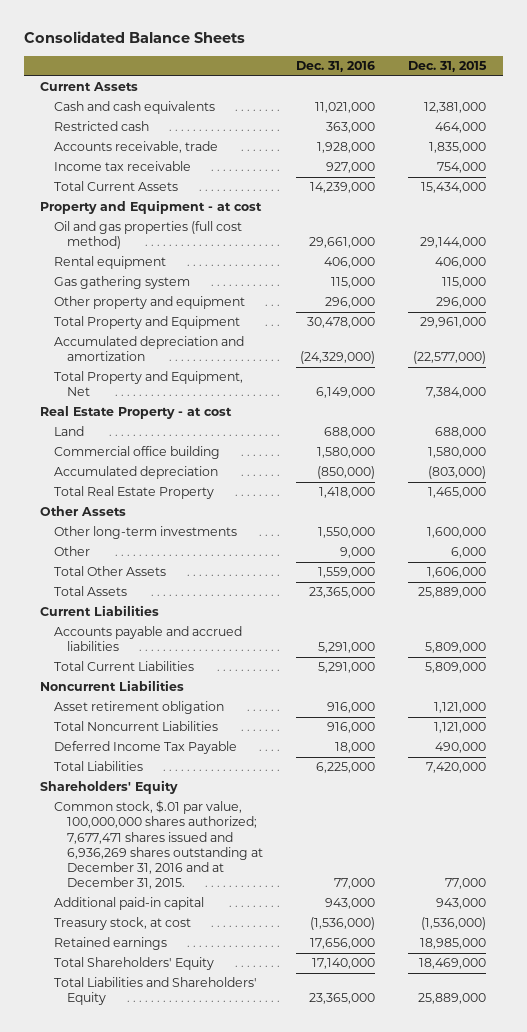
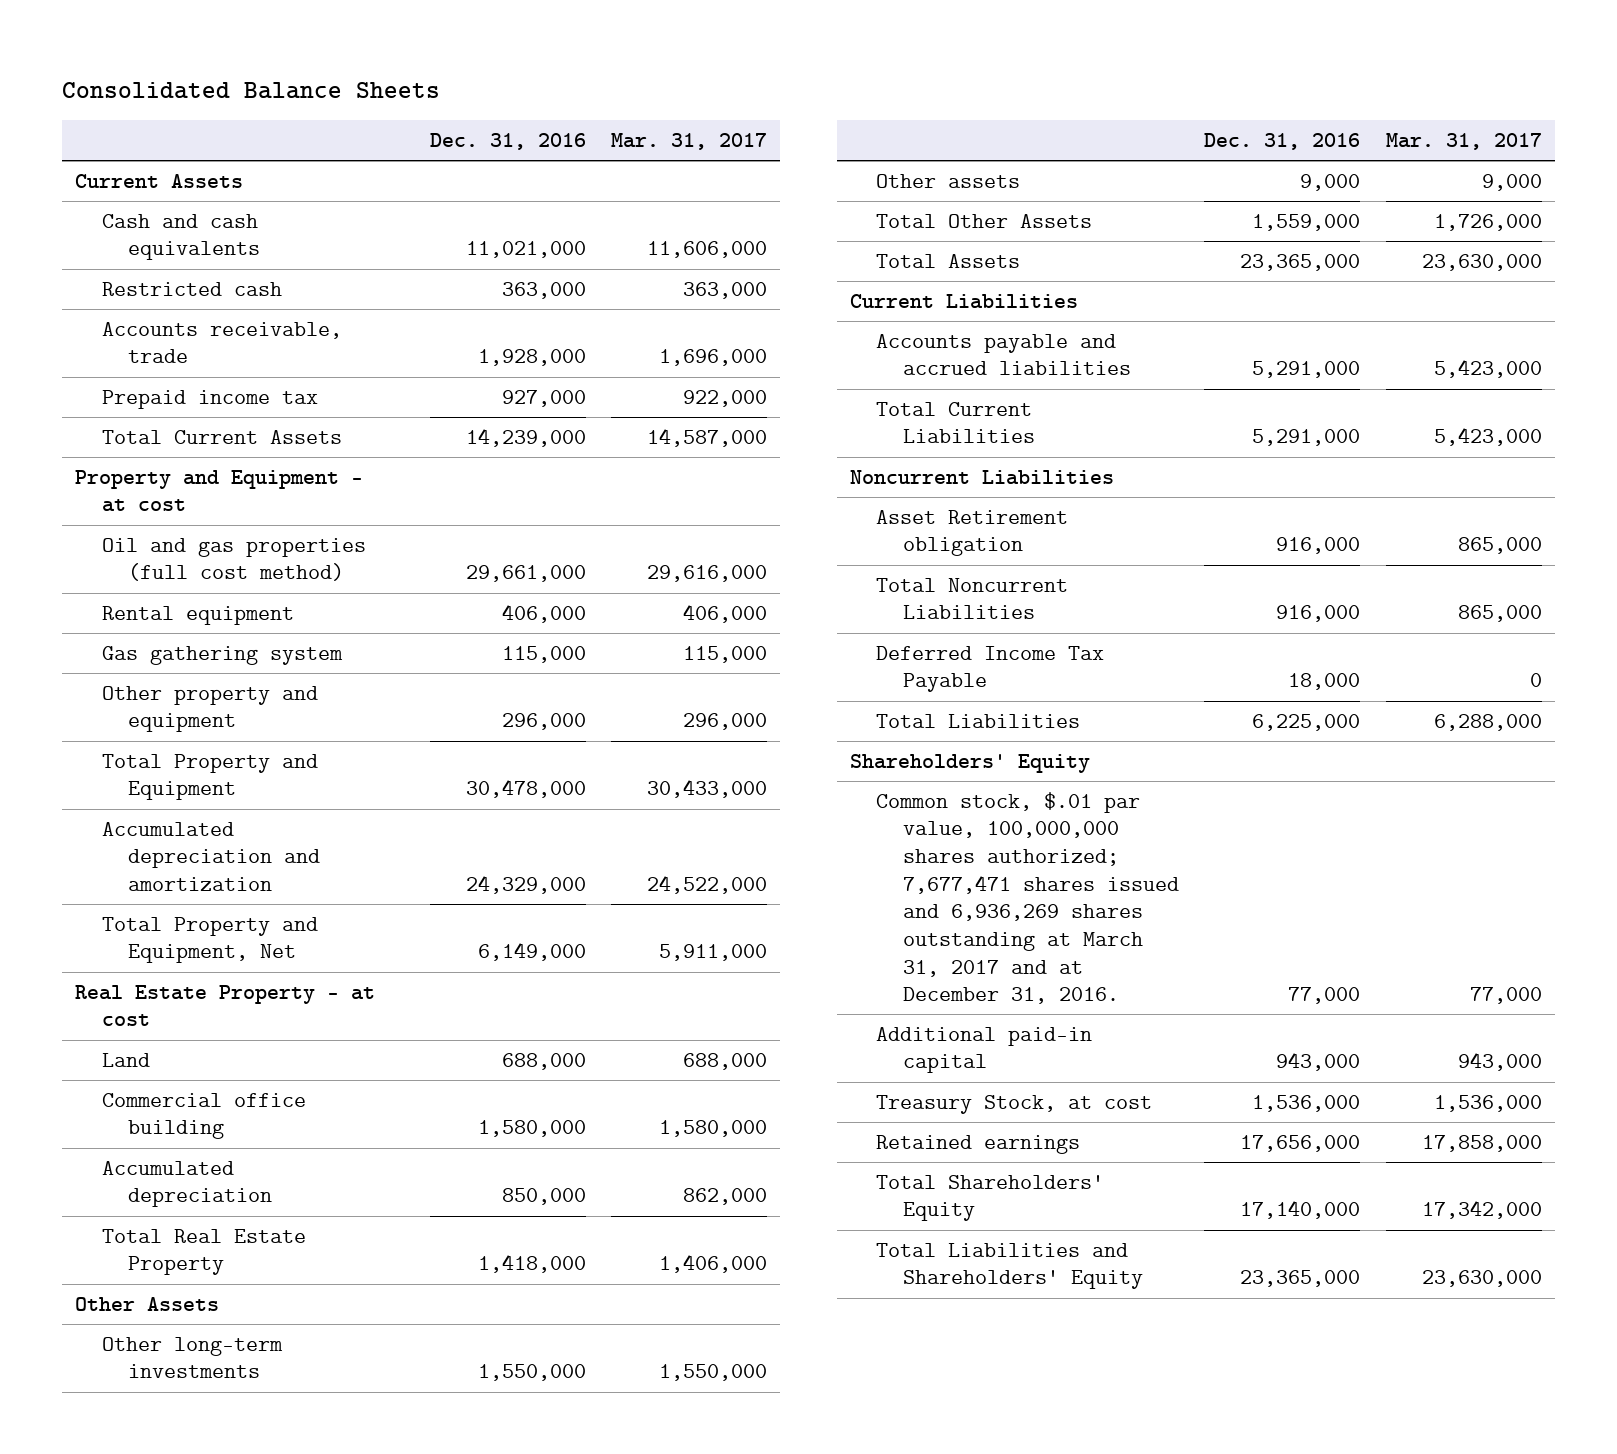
- | Dec. 31, 2016 | Dec. 31, 2015
+ | Dec. 31, 2016 | Mar. 31, 2017
- Income tax receivable | 927,000 | 754,000
+ Prepaid income tax | 927,000 | 922,000
- Accumulated depreciation and amortization | (24,329,000) | (22,577,000)
+ Accumulated depreciation and amortization | 24,329,000 | 24,522,000
- Accumulated depreciation | (850,000) | (803,000)
+ Accumulated depreciation | 850,000 | 862,000
- Other | 9,000 | 6,000
+ Other assets | 9,000 | 9,000
- Asset retirement obligation | 916,000 | 1,121,000
+ Asset Retirement obligation | 916,000 | 865,000
- Common stock, $.01 par value, 100,000,000 shares authorized; 7,677,471 shares issued and 6,936,269 shares outstanding at December 31, 2016 and at December 31, 2015. | 77,000 | 77,000
+ Common stock, $.01 par value, 100,000,000 shares authorized; 7,677,471 shares issued and 6,936,269 shares outstanding at March 31, 2017 and at December 31, 2016. | 77,000 | 77,000
- Treasury stock, at cost | (1,536,000) | (1,536,000)
+ Treasury Stock, at cost | 1,536,000 | 1,536,000

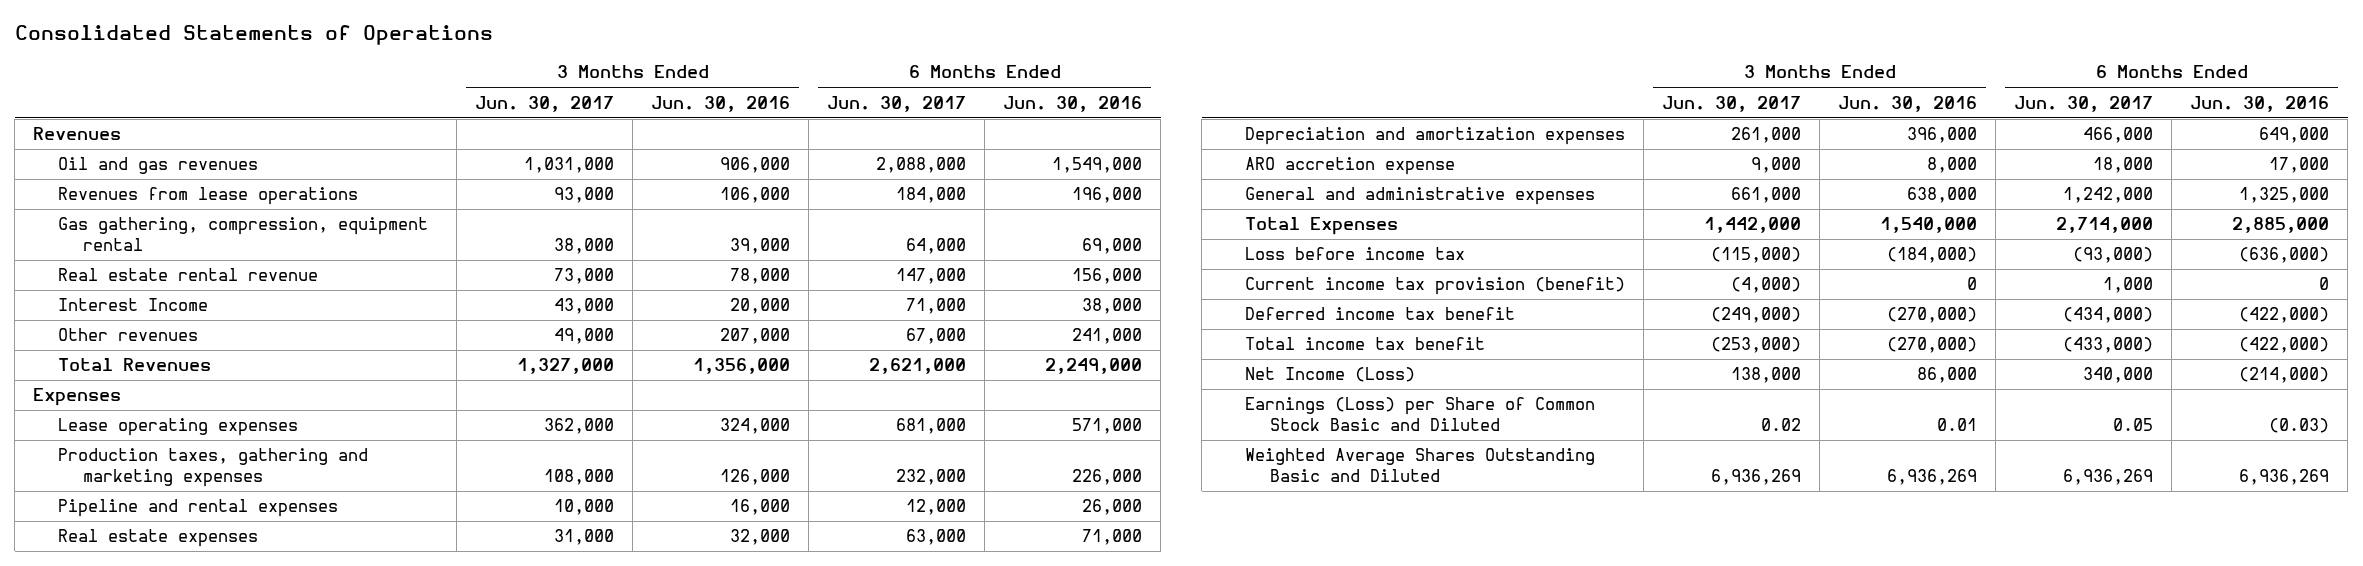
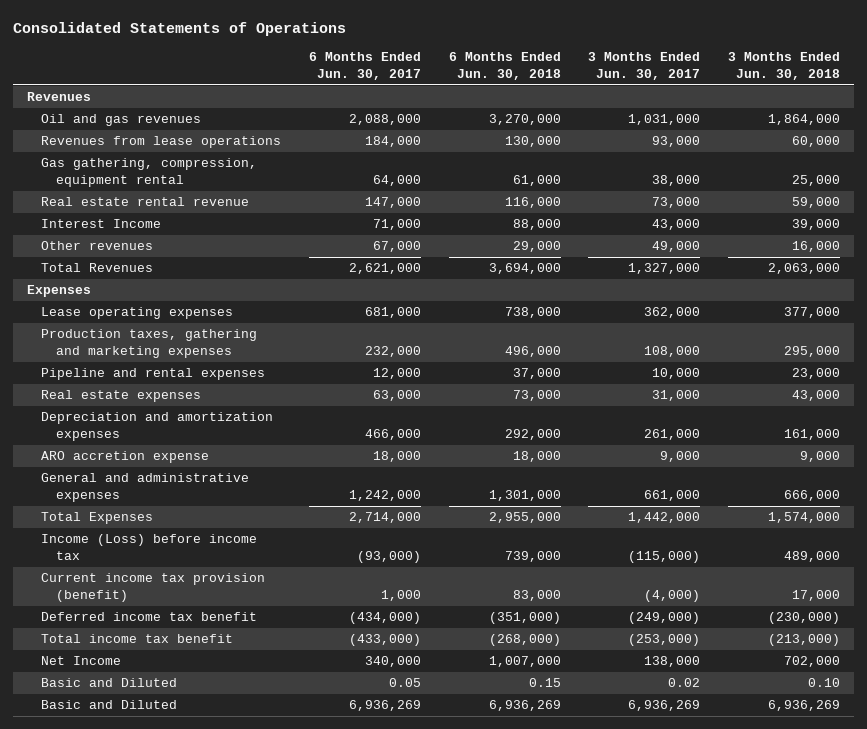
- | 3 Months Ended Jun. 30, 2017 | 3 Months Ended Jun. 30, 2016 | 6 Months Ended Jun. 30, 2017 | 6 Months Ended Jun. 30, 2016
+ | 6 Months Ended Jun. 30, 2017 | 6 Months Ended Jun. 30, 2018 | 3 Months Ended Jun. 30, 2017 | 3 Months Ended Jun. 30, 2018
- Loss before income tax | (115,000) | (184,000) | (93,000) | (636,000)
+ Income (Loss) before income tax | (93,000) | 739,000 | (115,000) | 489,000
- Net Income (Loss) | 138,000 | 86,000 | 340,000 | (214,000)
- Earnings (Loss) per Share of Common Stock Basic and Diluted | 0.02 | 0.01 | 0.05 | (0.03)
- Weighted Average Shares Outstanding Basic and Diluted | 6,936,269 | 6,936,269 | 6,936,269 | 6,936,269
+ Net Income | 340,000 | 1,007,000 | 138,000 | 702,000
+ Basic and Diluted | 0.05 | 0.15 | 0.02 | 0.10
+ Basic and Diluted | 6,936,269 | 6,936,269 | 6,936,269 | 6,936,269

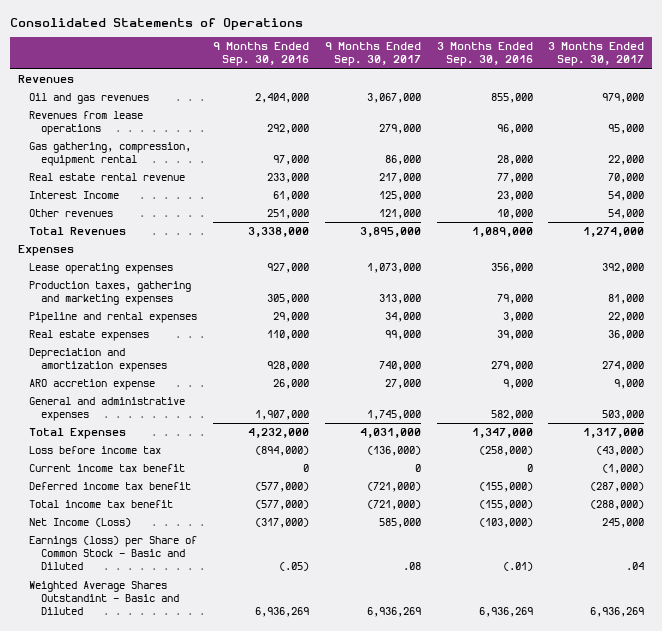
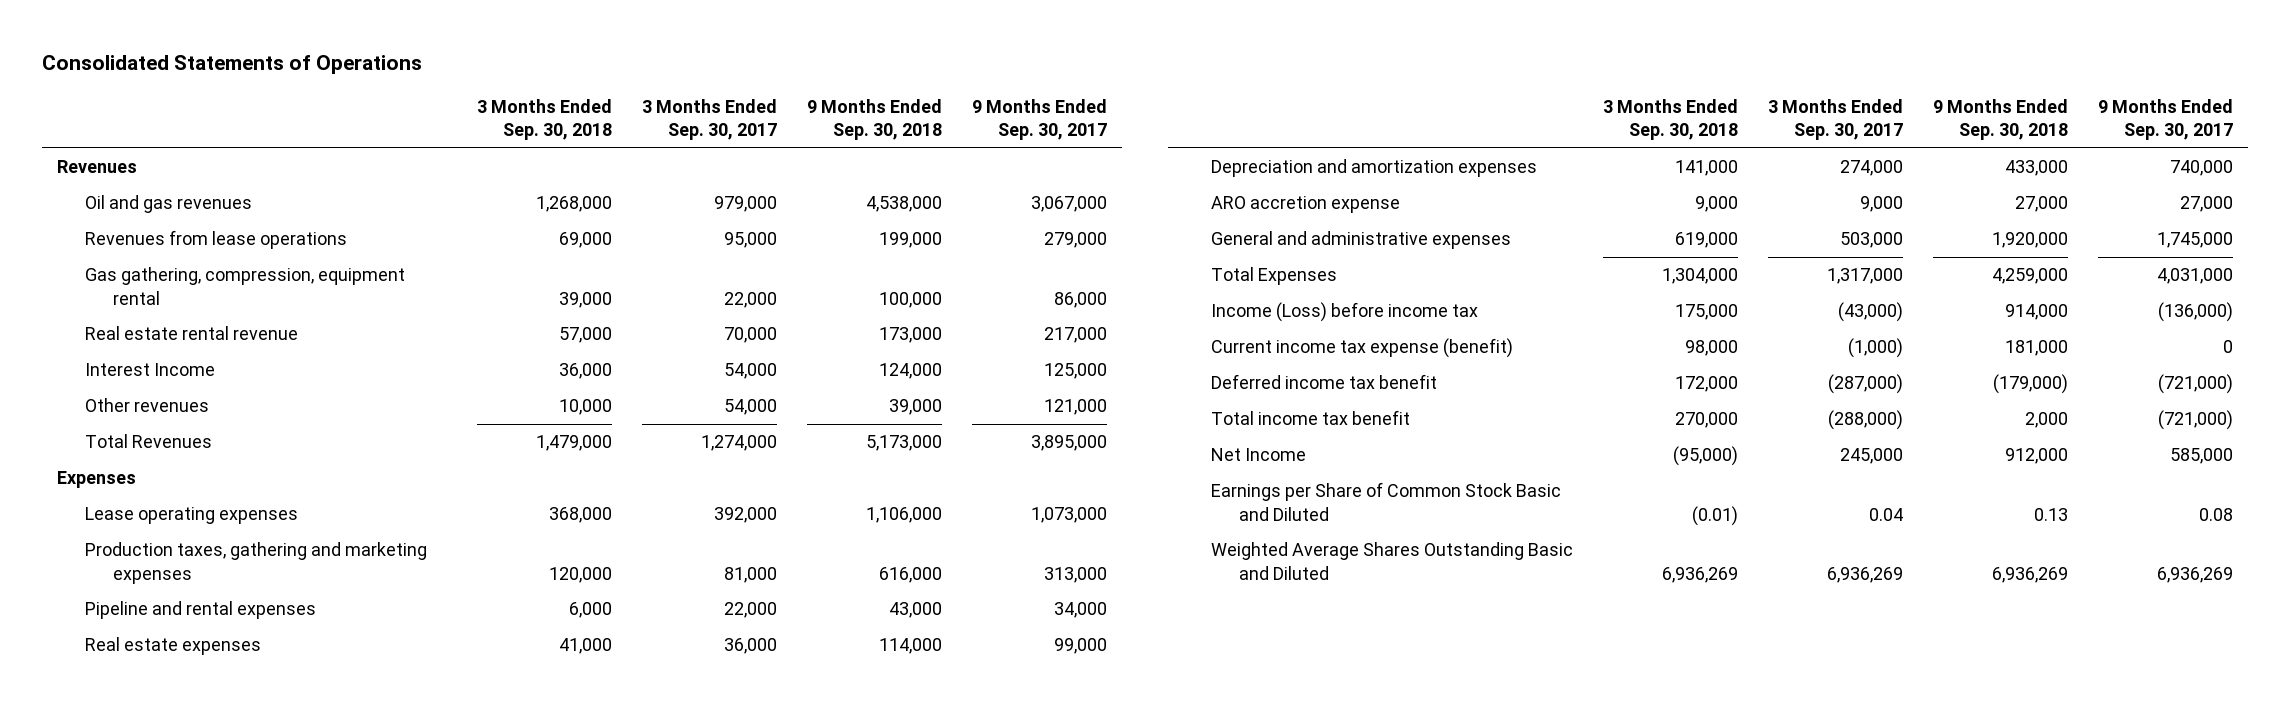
- | 9 Months Ended Sep. 30, 2016 | 9 Months Ended Sep. 30, 2017 | 3 Months Ended Sep. 30, 2016 | 3 Months Ended Sep. 30, 2017
+ | 3 Months Ended Sep. 30, 2018 | 3 Months Ended Sep. 30, 2017 | 9 Months Ended Sep. 30, 2018 | 9 Months Ended Sep. 30, 2017
- Loss before income tax | (894,000) | (136,000) | (258,000) | (43,000)
- Current income tax benefit | 0 | 0 | 0 | (1,000)
+ Income (Loss) before income tax | 175,000 | (43,000) | 914,000 | (136,000)
+ Current income tax expense (benefit) | 98,000 | (1,000) | 181,000 | 0
- Net Income (Loss) | (317,000) | 585,000 | (103,000) | 245,000
- Earnings (loss) per Share of Common Stock - Basic and Diluted | (.05) | .08 | (.01) | .04
- Weighted Average Shares Outstandint - Basic and Diluted | 6,936,269 | 6,936,269 | 6,936,269 | 6,936,269
+ Net Income | (95,000) | 245,000 | 912,000 | 585,000
+ Earnings per Share of Common Stock Basic and Diluted | (0.01) | 0.04 | 0.13 | 0.08
+ Weighted Average Shares Outstanding Basic and Diluted | 6,936,269 | 6,936,269 | 6,936,269 | 6,936,269

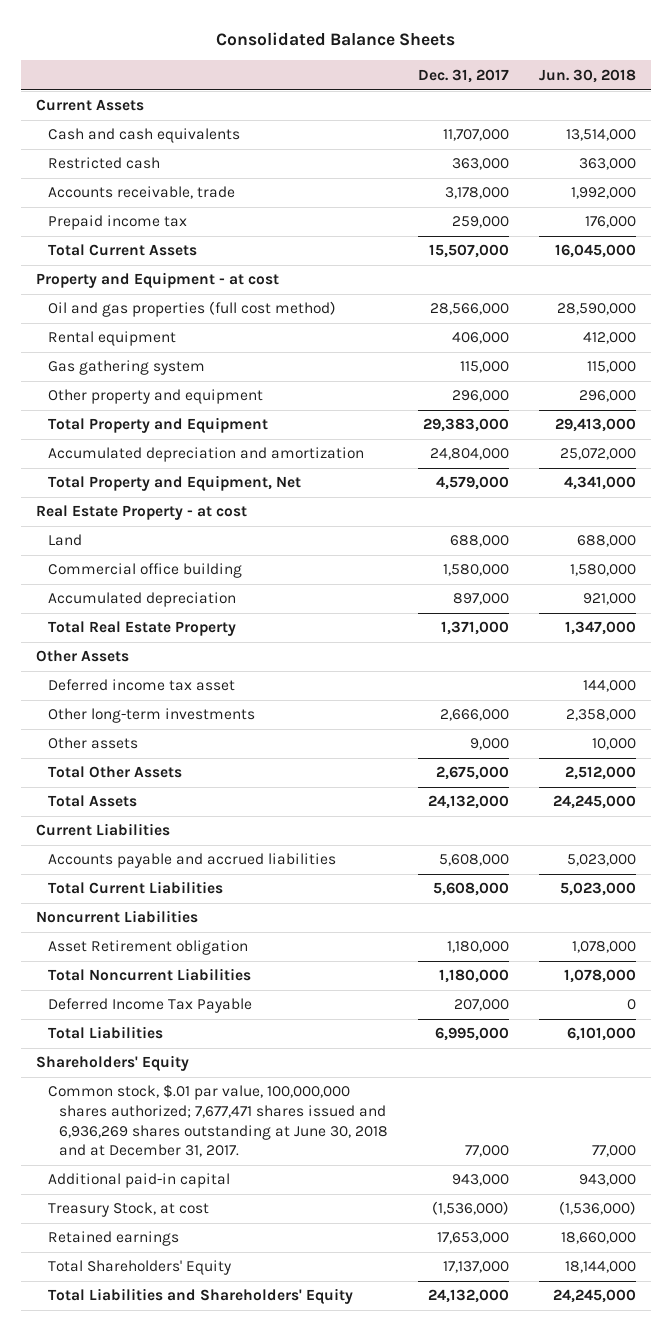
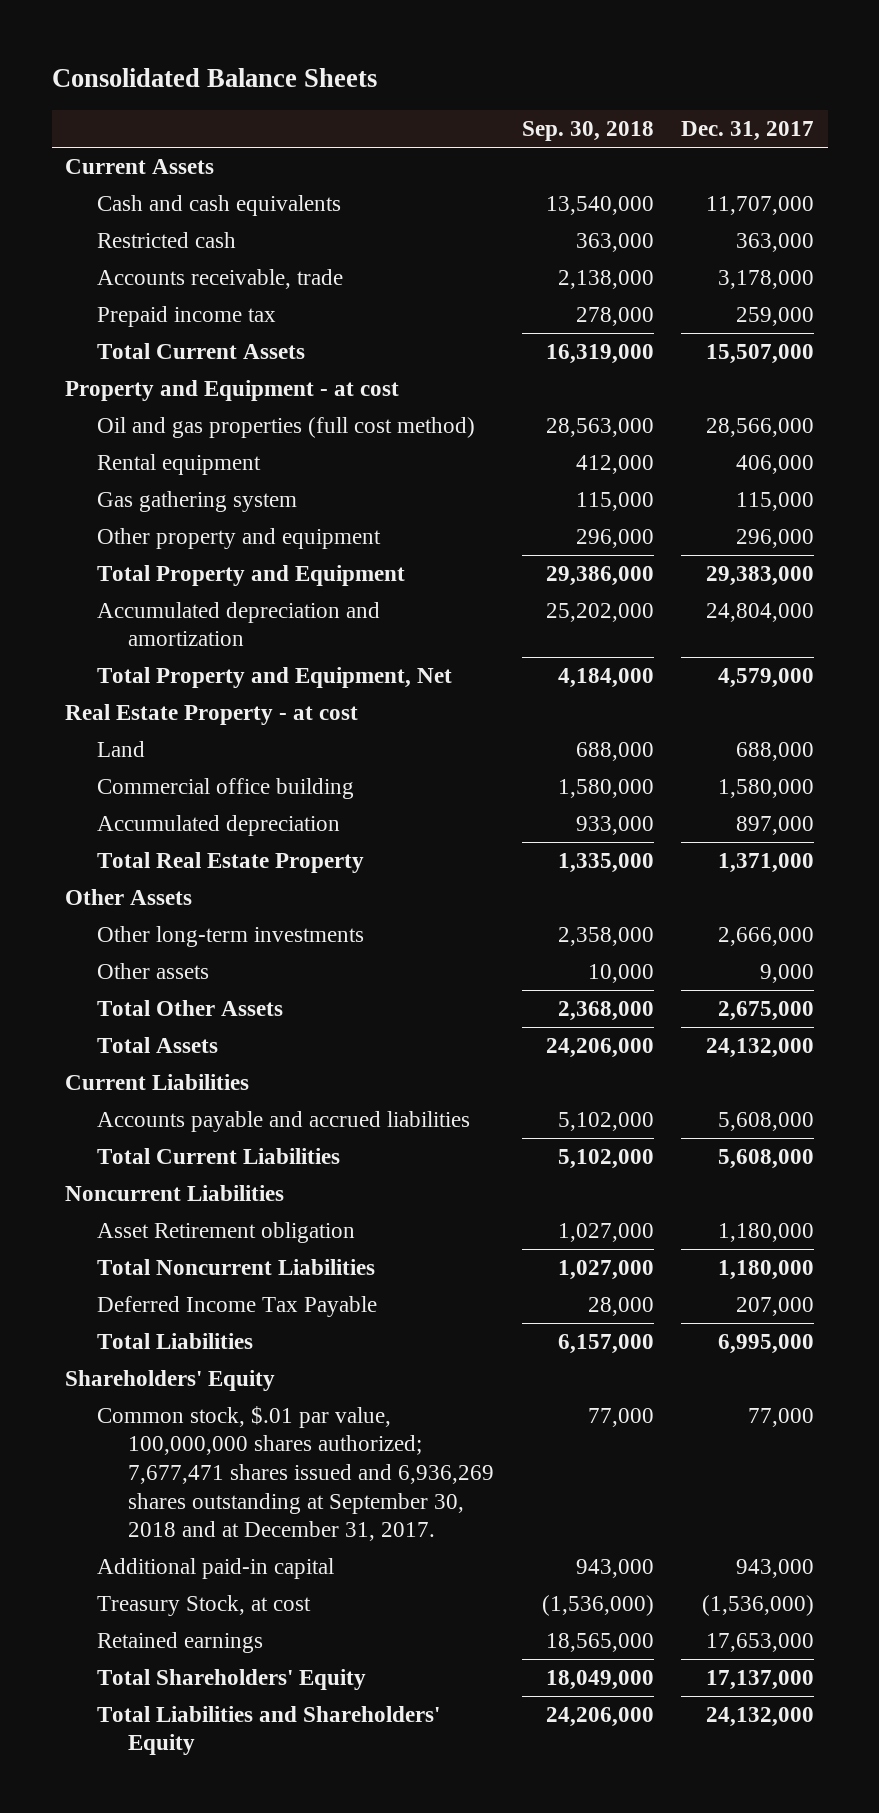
- | Dec. 31, 2017 | Jun. 30, 2018
+ | Sep. 30, 2018 | Dec. 31, 2017
- Deferred income tax asset | | 144,000
- Common stock, $.01 par value, 100,000,000 shares authorized; 7,677,471 shares issued and 6,936,269 shares outstanding at June 30, 2018 and at December 31, 2017. | 77,000 | 77,000
+ Common stock, $.01 par value, 100,000,000 shares authorized; 7,677,471 shares issued and 6,936,269 shares outstanding at September 30, 2018 and at December 31, 2017. | 77,000 | 77,000

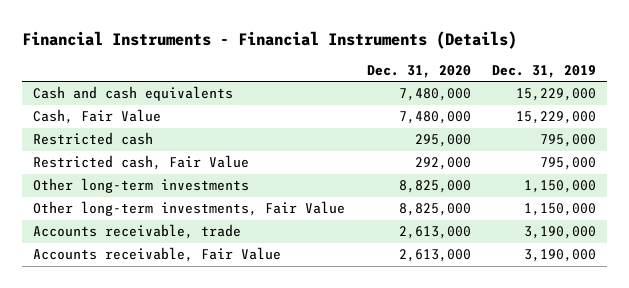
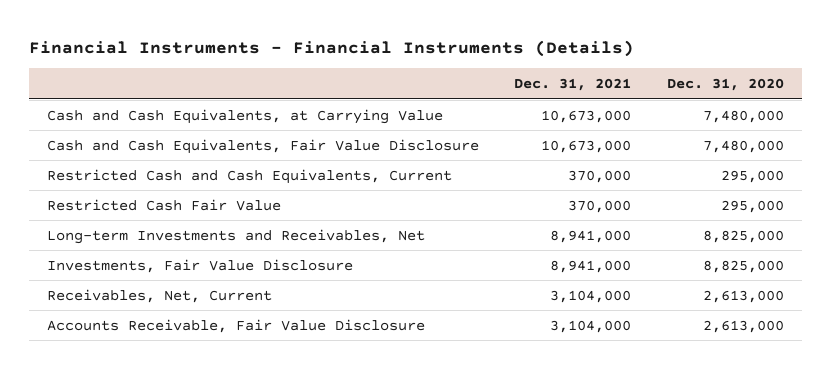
- | Dec. 31, 2020 | Dec. 31, 2019
+ | Dec. 31, 2021 | Dec. 31, 2020
- Cash and cash equivalents | 7,480,000 | 15,229,000
- Cash, Fair Value | 7,480,000 | 15,229,000
- Restricted cash | 295,000 | 795,000
- Restricted cash, Fair Value | 292,000 | 795,000
- Other long-term investments | 8,825,000 | 1,150,000
- Other long-term investments, Fair Value | 8,825,000 | 1,150,000
- Accounts receivable, trade | 2,613,000 | 3,190,000
- Accounts receivable, Fair Value | 2,613,000 | 3,190,000
+ Cash and Cash Equivalents, at Carrying Value | 10,673,000 | 7,480,000
+ Cash and Cash Equivalents, Fair Value Disclosure | 10,673,000 | 7,480,000
+ Restricted Cash and Cash Equivalents, Current | 370,000 | 295,000
+ Restricted Cash Fair Value | 370,000 | 295,000
+ Long-term Investments and Receivables, Net | 8,941,000 | 8,825,000
+ Investments, Fair Value Disclosure | 8,941,000 | 8,825,000
+ Receivables, Net, Current | 3,104,000 | 2,613,000
+ Accounts Receivable, Fair Value Disclosure | 3,104,000 | 2,613,000

